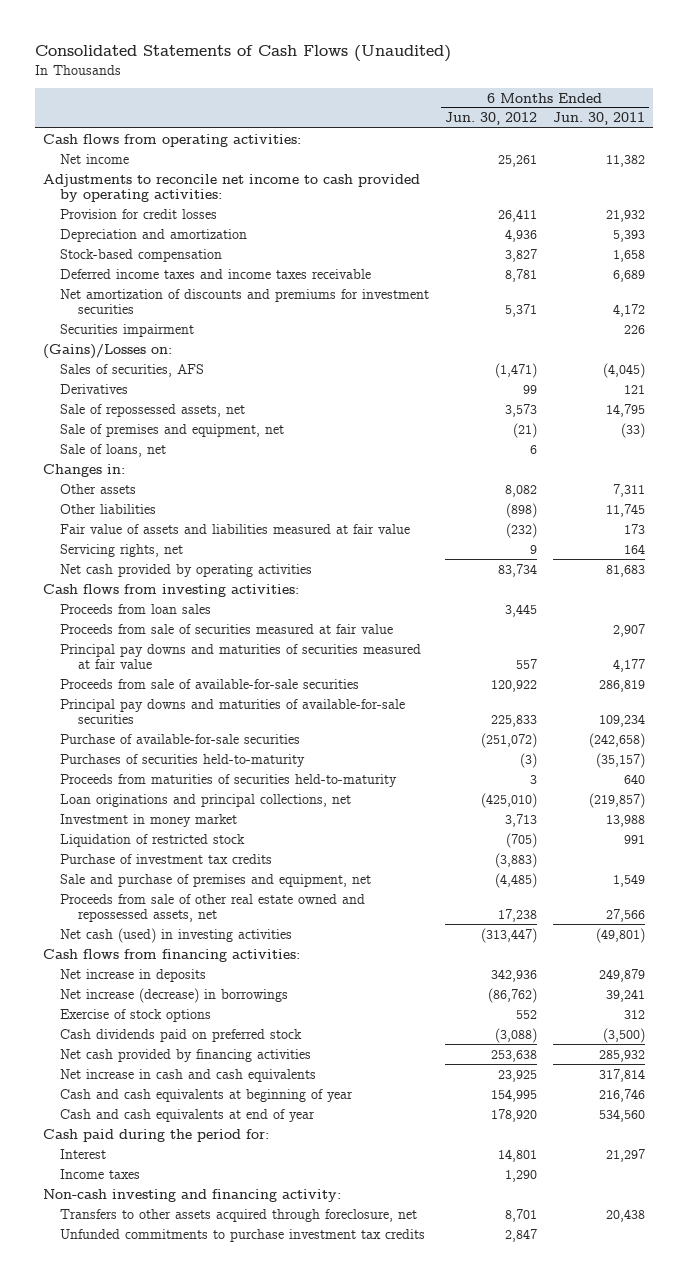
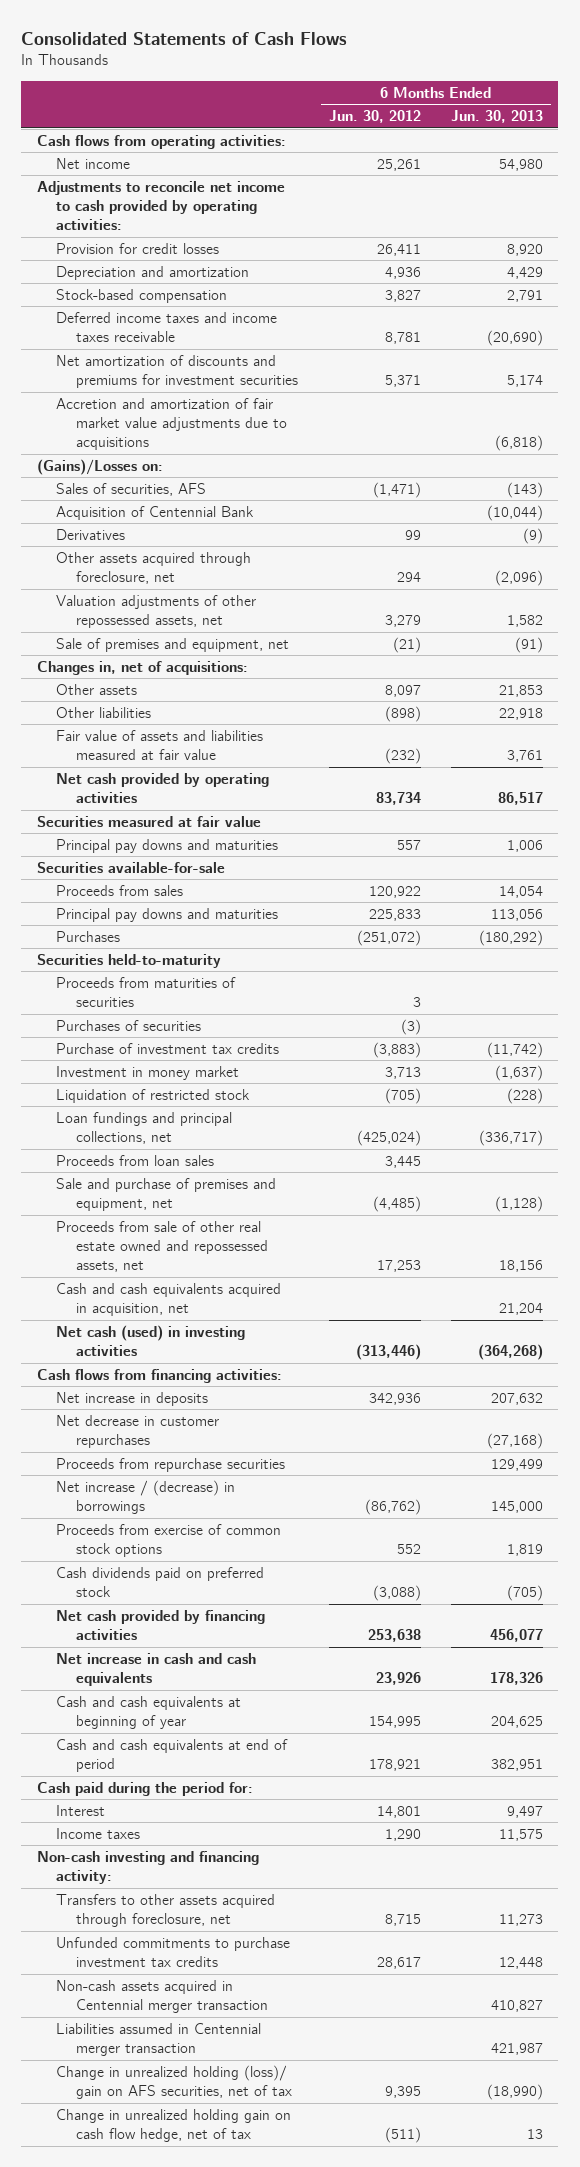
- Consolidated Statements of Cash Flows (Unaudited)
+ Consolidated Statements of Cash Flows
- | 6 Months Ended Jun. 30, 2012 | 6 Months Ended Jun. 30, 2011
+ | 6 Months Ended Jun. 30, 2012 | 6 Months Ended Jun. 30, 2013
- Securities impairment | | 226
+ Accretion and amortization of fair market value adjustments due to acquisitions | | (6,818)
+ Acquisition of Centennial Bank | | (10,044)
- Sale of repossessed assets, net | 3,573 | 14,795
+ Other assets acquired through foreclosure, net | 294 | (2,096)
+ Valuation adjustments of other repossessed assets, net | 3,279 | 1,582
- Sale of loans, net | 6 |
- Changes in:
- Other assets | 8,082 | 7,311
+ Changes in, net of acquisitions:
+ Other assets | 8,097 | 21,853
- Servicing rights, net | 9 | 164
- Cash flows from investing activities:
- Proceeds from sale of securities measured at fair value | | 2,907
- Principal pay downs and maturities of securities measured at fair value | 557 | 4,177
- Proceeds from sale of available-for-sale securities | 120,922 | 286,819
- Principal pay downs and maturities of available-for-sale securities | 225,833 | 109,234
- Purchase of available-for-sale securities | (251,072) | (242,658)
- Purchases of securities held-to-maturity | (3) | (35,157)
- Proceeds from maturities of securities held-to-maturity | 3 | 640
- Loan originations and principal collections, net | (425,010) | (219,857)
+ Securities measured at fair value
+ Principal pay downs and maturities | 557 | 1,006
+ Securities available-for-sale
+ Proceeds from sales | 120,922 | 14,054
+ Principal pay downs and maturities | 225,833 | 113,056
+ Purchases | (251,072) | (180,292)
+ Securities held-to-maturity
+ Proceeds from maturities of securities | 3 |
+ Purchases of securities | (3) |
moved up: Purchase of investment tax credits | (3,883) | (11,742)
+ Loan fundings and principal collections, net | (425,024) | (336,717)
moved down: Proceeds from loan sales | 3,445 |
- Proceeds from sale of other real estate owned and repossessed assets, net | 17,238 | 27,566
- Net cash (used) in investing activities | (313,447) | (49,801)
+ Proceeds from sale of other real estate owned and repossessed assets, net | 17,253 | 18,156
+ Cash and cash equivalents acquired in acquisition, net | | 21,204
+ Net cash (used) in investing activities | (313,446) | (364,268)
- Net increase (decrease) in borrowings | (86,762) | 39,241
- Exercise of stock options | 552 | 312
+ Net decrease in customer repurchases | | (27,168)
+ Proceeds from repurchase securities | | 129,499
+ Net increase / (decrease) in borrowings | (86,762) | 145,000
+ Proceeds from exercise of common stock options | 552 | 1,819
- Net increase in cash and cash equivalents | 23,925 | 317,814
+ Net increase in cash and cash equivalents | 23,926 | 178,326
- Cash and cash equivalents at end of year | 178,920 | 534,560
+ Cash and cash equivalents at end of period | 178,921 | 382,951
- Transfers to other assets acquired through foreclosure, net | 8,701 | 20,438
- Unfunded commitments to purchase investment tax credits | 2,847 |
+ Transfers to other assets acquired through foreclosure, net | 8,715 | 11,273
+ Unfunded commitments to purchase investment tax credits | 28,617 | 12,448
+ Non-cash assets acquired in Centennial merger transaction | | 410,827
+ Liabilities assumed in Centennial merger transaction | | 421,987
+ Change in unrealized holding (loss)/ gain on AFS securities, net of tax | 9,395 | (18,990)
+ Change in unrealized holding gain on cash flow hedge, net of tax | (511) | 13

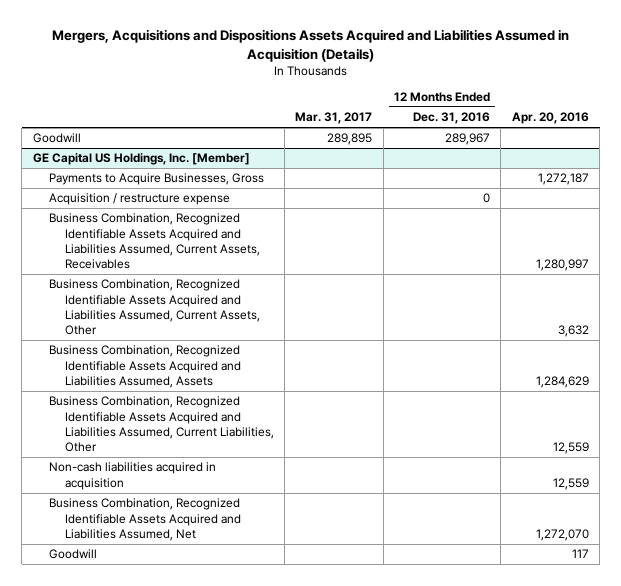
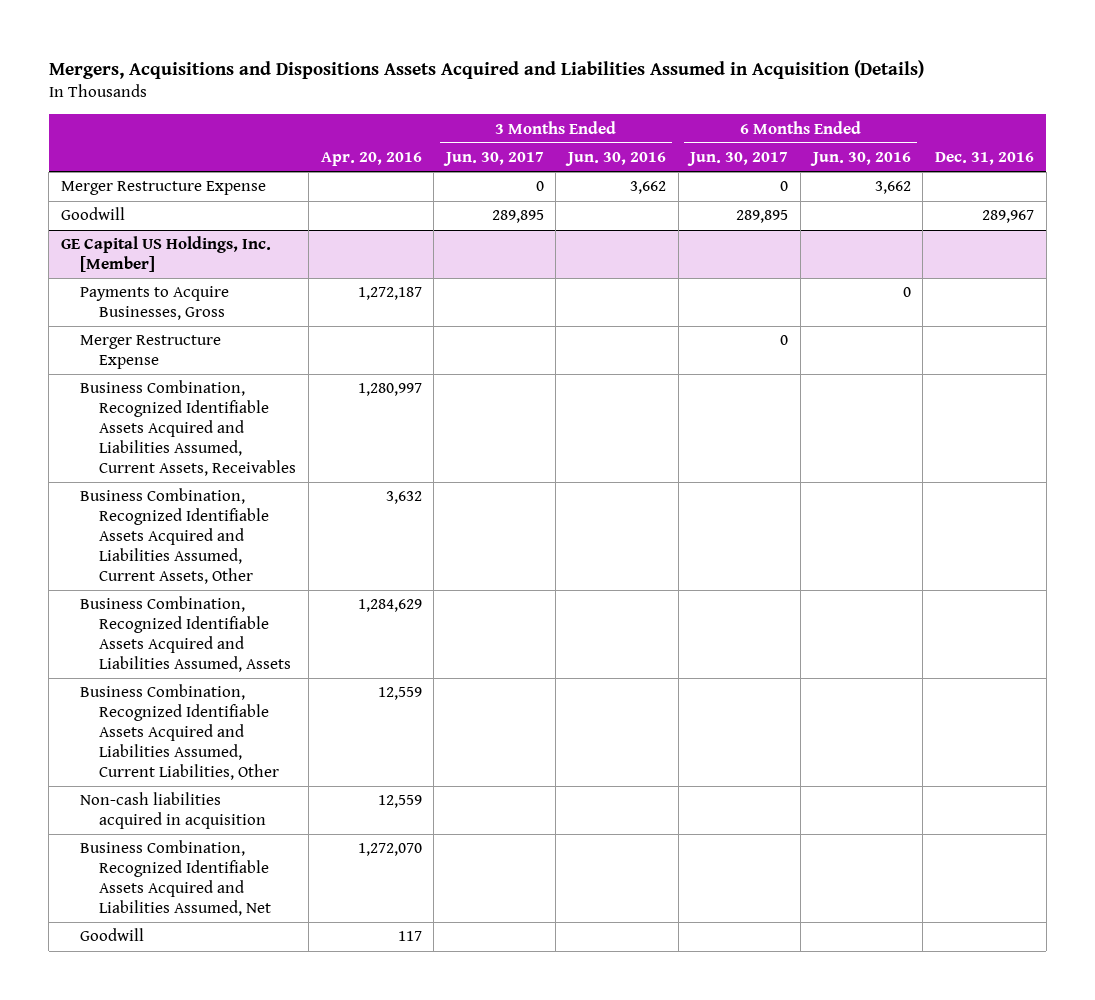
- | Mar. 31, 2017 | 12 Months Ended Dec. 31, 2016 | Apr. 20, 2016
+ | Apr. 20, 2016 | 3 Months Ended Jun. 30, 2017 | 3 Months Ended Jun. 30, 2016 | 6 Months Ended Jun. 30, 2017 | 6 Months Ended Jun. 30, 2016 | Dec. 31, 2016
+ Merger Restructure Expense | | 0 | 3,662 | 0 | 3,662 |
@ GE Capital US Holdings, Inc. [Member]
- Acquisition / restructure expense | | 0 |
+ Merger Restructure Expense | | | | 0 | |

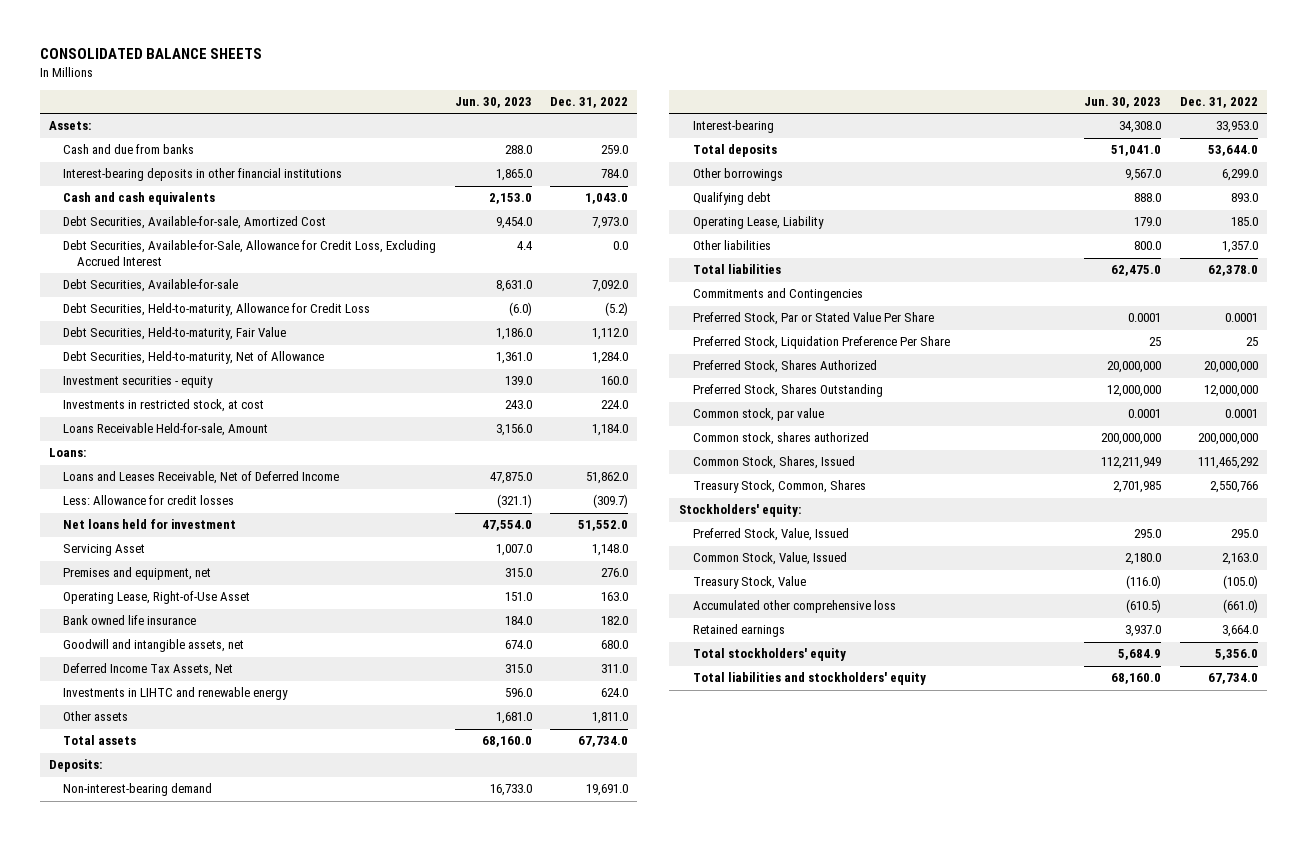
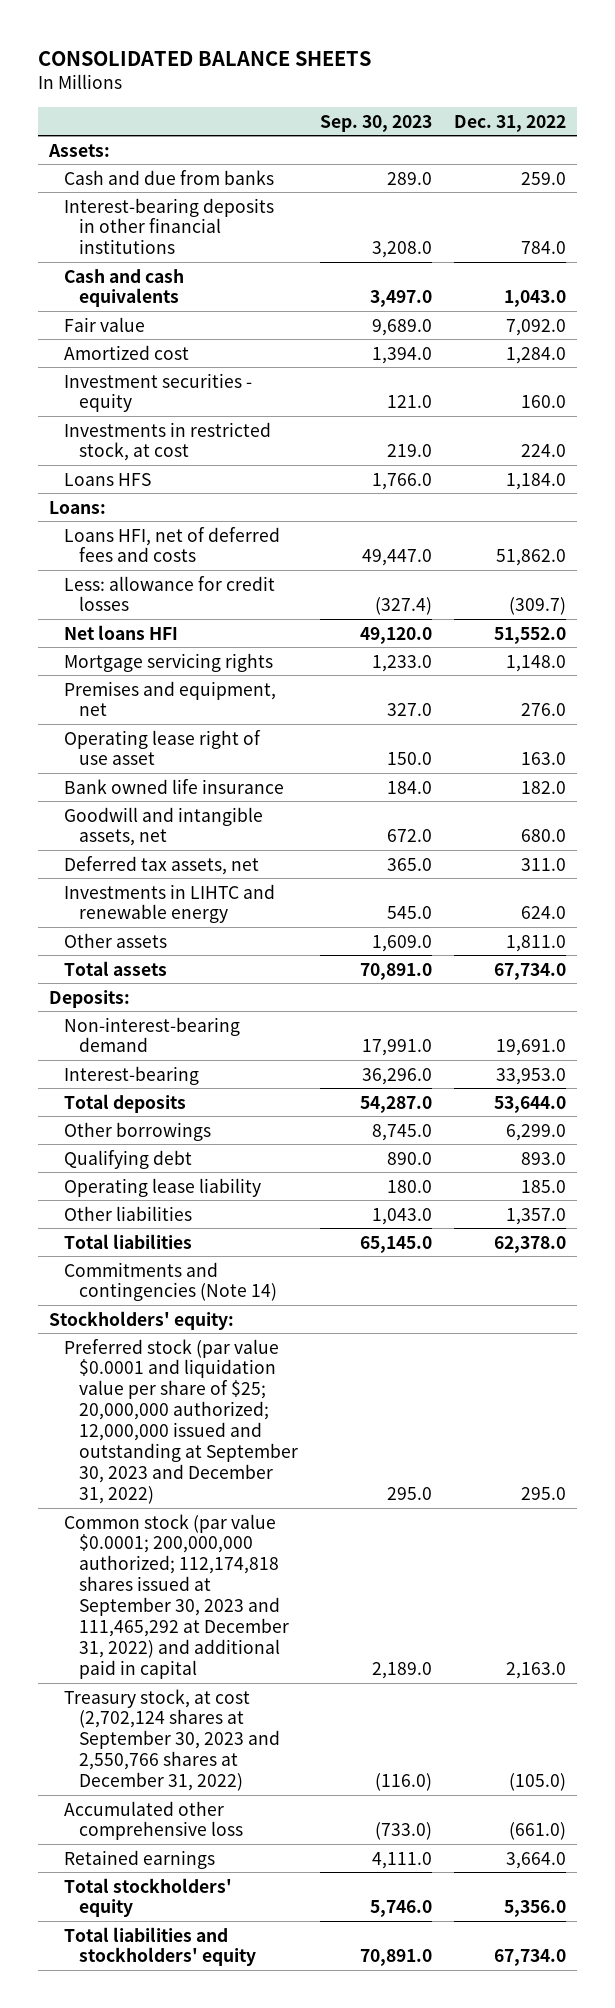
- | Jun. 30, 2023 | Dec. 31, 2022
+ | Sep. 30, 2023 | Dec. 31, 2022
- Debt Securities, Available-for-sale, Amortized Cost | 9,454.0 | 7,973.0
- Debt Securities, Available-for-Sale, Allowance for Credit Loss, Excluding Accrued Interest | 4.4 | 0.0
- Debt Securities, Available-for-sale | 8,631.0 | 7,092.0
- Debt Securities, Held-to-maturity, Allowance for Credit Loss | (6.0) | (5.2)
- Debt Securities, Held-to-maturity, Fair Value | 1,186.0 | 1,112.0
- Debt Securities, Held-to-maturity, Net of Allowance | 1,361.0 | 1,284.0
+ Fair value | 9,689.0 | 7,092.0
+ Amortized cost | 1,394.0 | 1,284.0
- Loans Receivable Held-for-sale, Amount | 3,156.0 | 1,184.0
+ Loans HFS | 1,766.0 | 1,184.0
- Loans and Leases Receivable, Net of Deferred Income | 47,875.0 | 51,862.0
- Less: Allowance for credit losses | (321.1) | (309.7)
- Net loans held for investment | 47,554.0 | 51,552.0
- Servicing Asset | 1,007.0 | 1,148.0
+ Loans HFI, net of deferred fees and costs | 49,447.0 | 51,862.0
+ Less: allowance for credit losses | (327.4) | (309.7)
+ Net loans HFI | 49,120.0 | 51,552.0
+ Mortgage servicing rights | 1,233.0 | 1,148.0
- Operating Lease, Right-of-Use Asset | 151.0 | 163.0
+ Operating lease right of use asset | 150.0 | 163.0
- Deferred Income Tax Assets, Net | 315.0 | 311.0
+ Deferred tax assets, net | 365.0 | 311.0
- Operating Lease, Liability | 179.0 | 185.0
+ Operating lease liability | 180.0 | 185.0
- Commitments and Contingencies
- Preferred Stock, Par or Stated Value Per Share | 0.0001 | 0.0001
- Preferred Stock, Liquidation Preference Per Share | 25 | 25
- Preferred Stock, Shares Authorized | 20,000,000 | 20,000,000
- Preferred Stock, Shares Outstanding | 12,000,000 | 12,000,000
- Common stock, par value | 0.0001 | 0.0001
- Common stock, shares authorized | 200,000,000 | 200,000,000
- Common Stock, Shares, Issued | 112,211,949 | 111,465,292
- Treasury Stock, Common, Shares | 2,701,985 | 2,550,766
+ Commitments and contingencies (Note 14)
- Preferred Stock, Value, Issued | 295.0 | 295.0
- Common Stock, Value, Issued | 2,180.0 | 2,163.0
- Treasury Stock, Value | (116.0) | (105.0)
+ Preferred stock (par value $0.0001 and liquidation value per share of $25; 20,000,000 authorized; 12,000,000 issued and outstanding at September 30, 2023 and December 31, 2022) | 295.0 | 295.0
+ Common stock (par value $0.0001; 200,000,000 authorized; 112,174,818 shares issued at September 30, 2023 and 111,465,292 at December 31, 2022) and additional paid in capital | 2,189.0 | 2,163.0
+ Treasury stock, at cost (2,702,124 shares at September 30, 2023 and 2,550,766 shares at December 31, 2022) | (116.0) | (105.0)

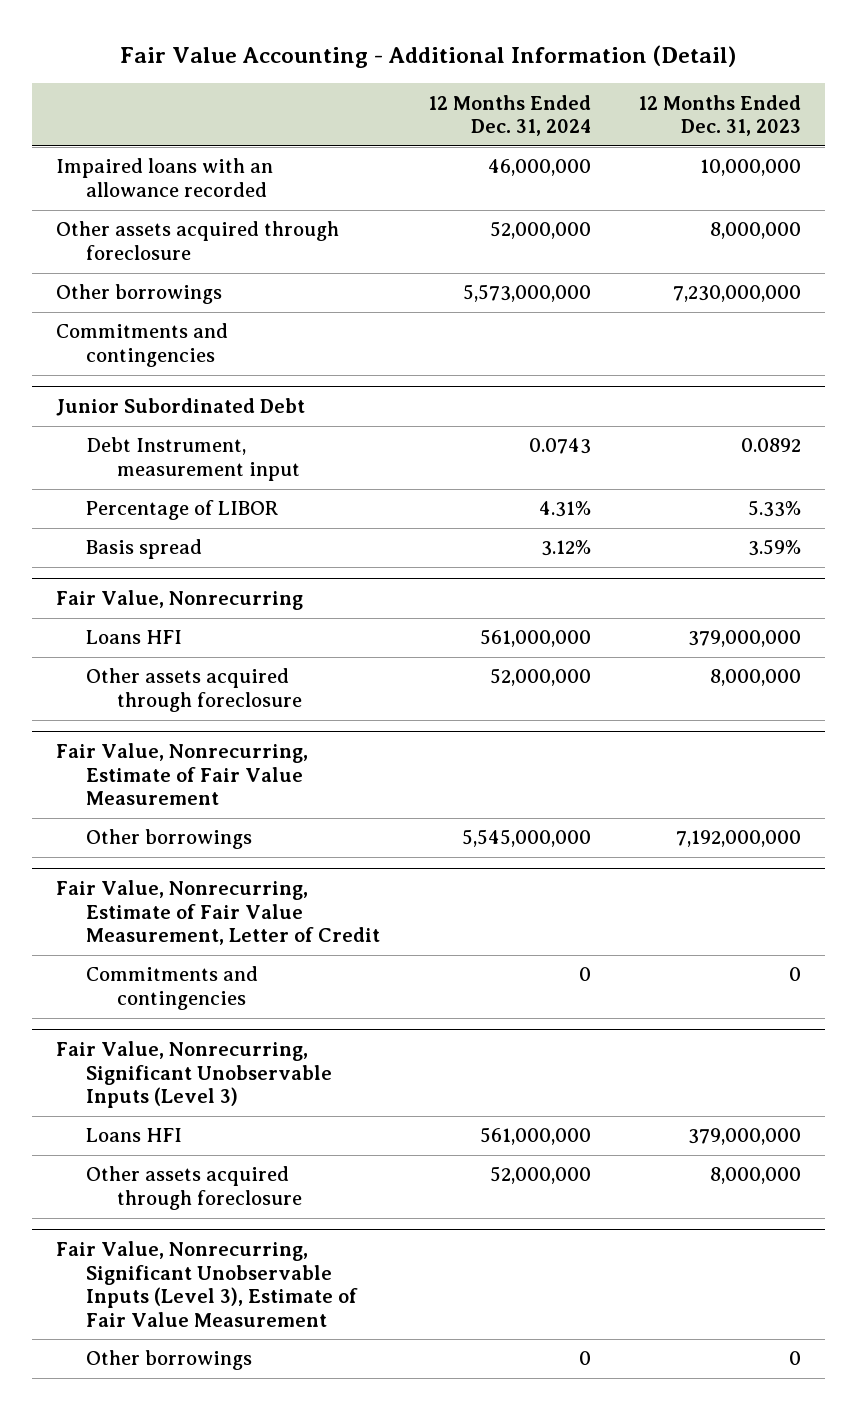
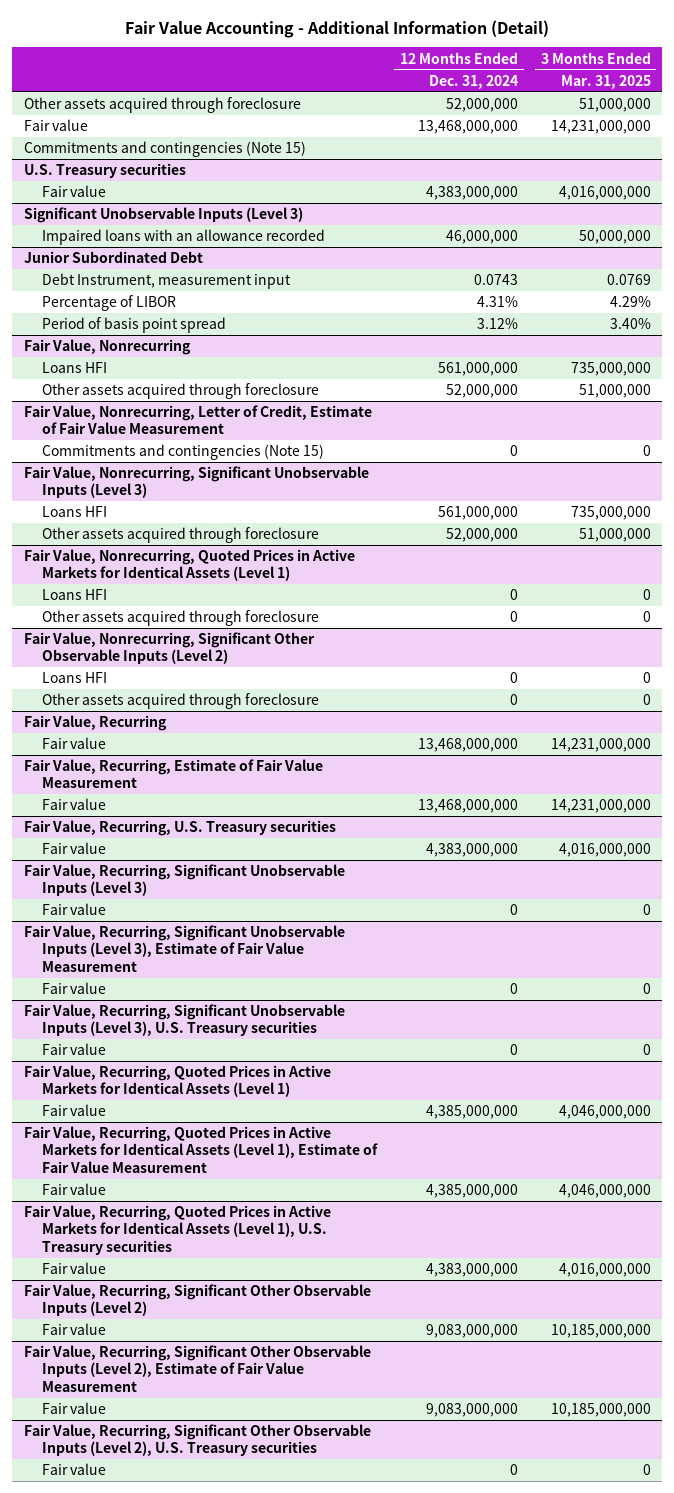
- | 12 Months Ended Dec. 31, 2024 | 12 Months Ended Dec. 31, 2023
+ | 12 Months Ended Dec. 31, 2024 | 3 Months Ended Mar. 31, 2025
- Impaired loans with an allowance recorded | 46,000,000 | 10,000,000
- Other borrowings | 5,573,000,000 | 7,230,000,000
- Commitments and contingencies
+ Fair value | 13,468,000,000 | 14,231,000,000
+ Commitments and contingencies (Note 15)
+ U.S. Treasury securities
+ Fair value | 4,383,000,000 | 4,016,000,000
+ Significant Unobservable Inputs (Level 3)
+ Impaired loans with an allowance recorded | 46,000,000 | 50,000,000
@ Junior Subordinated Debt
- Basis spread | 3.12% | 3.59%
+ Period of basis point spread | 3.12% | 3.40%
- Fair Value, Nonrecurring, Estimate of Fair Value Measurement
- Other borrowings | 5,545,000,000 | 7,192,000,000
- Fair Value, Nonrecurring, Estimate of Fair Value Measurement, Letter of Credit
- Commitments and contingencies | 0 | 0
+ Fair Value, Nonrecurring, Letter of Credit, Estimate of Fair Value Measurement
+ Commitments and contingencies (Note 15) | 0 | 0
- Fair Value, Nonrecurring, Significant Unobservable Inputs (Level 3), Estimate of Fair Value Measurement
- Other borrowings | 0 | 0
+ Fair Value, Nonrecurring, Quoted Prices in Active Markets for Identical Assets (Level 1)
+ Loans HFI | 0 | 0
+ Other assets acquired through foreclosure | 0 | 0
+ Fair Value, Nonrecurring, Significant Other Observable Inputs (Level 2)
+ Loans HFI | 0 | 0
+ Other assets acquired through foreclosure | 0 | 0
+ Fair Value, Recurring
+ Fair value | 13,468,000,000 | 14,231,000,000
+ Fair Value, Recurring, Estimate of Fair Value Measurement
+ Fair value | 13,468,000,000 | 14,231,000,000
+ Fair Value, Recurring, U.S. Treasury securities
+ Fair value | 4,383,000,000 | 4,016,000,000
+ Fair Value, Recurring, Significant Unobservable Inputs (Level 3)
+ Fair value | 0 | 0
+ Fair Value, Recurring, Significant Unobservable Inputs (Level 3), Estimate of Fair Value Measurement
+ Fair value | 0 | 0
+ Fair Value, Recurring, Significant Unobservable Inputs (Level 3), U.S. Treasury securities
+ Fair value | 0 | 0
+ Fair Value, Recurring, Quoted Prices in Active Markets for Identical Assets (Level 1)
+ Fair value | 4,385,000,000 | 4,046,000,000
+ Fair Value, Recurring, Quoted Prices in Active Markets for Identical Assets (Level 1), Estimate of Fair Value Measurement
+ Fair value | 4,385,000,000 | 4,046,000,000
+ Fair Value, Recurring, Quoted Prices in Active Markets for Identical Assets (Level 1), U.S. Treasury securities
+ Fair value | 4,383,000,000 | 4,016,000,000
+ Fair Value, Recurring, Significant Other Observable Inputs (Level 2)
+ Fair value | 9,083,000,000 | 10,185,000,000
+ Fair Value, Recurring, Significant Other Observable Inputs (Level 2), Estimate of Fair Value Measurement
+ Fair value | 9,083,000,000 | 10,185,000,000
+ Fair Value, Recurring, Significant Other Observable Inputs (Level 2), U.S. Treasury securities
+ Fair value | 0 | 0

